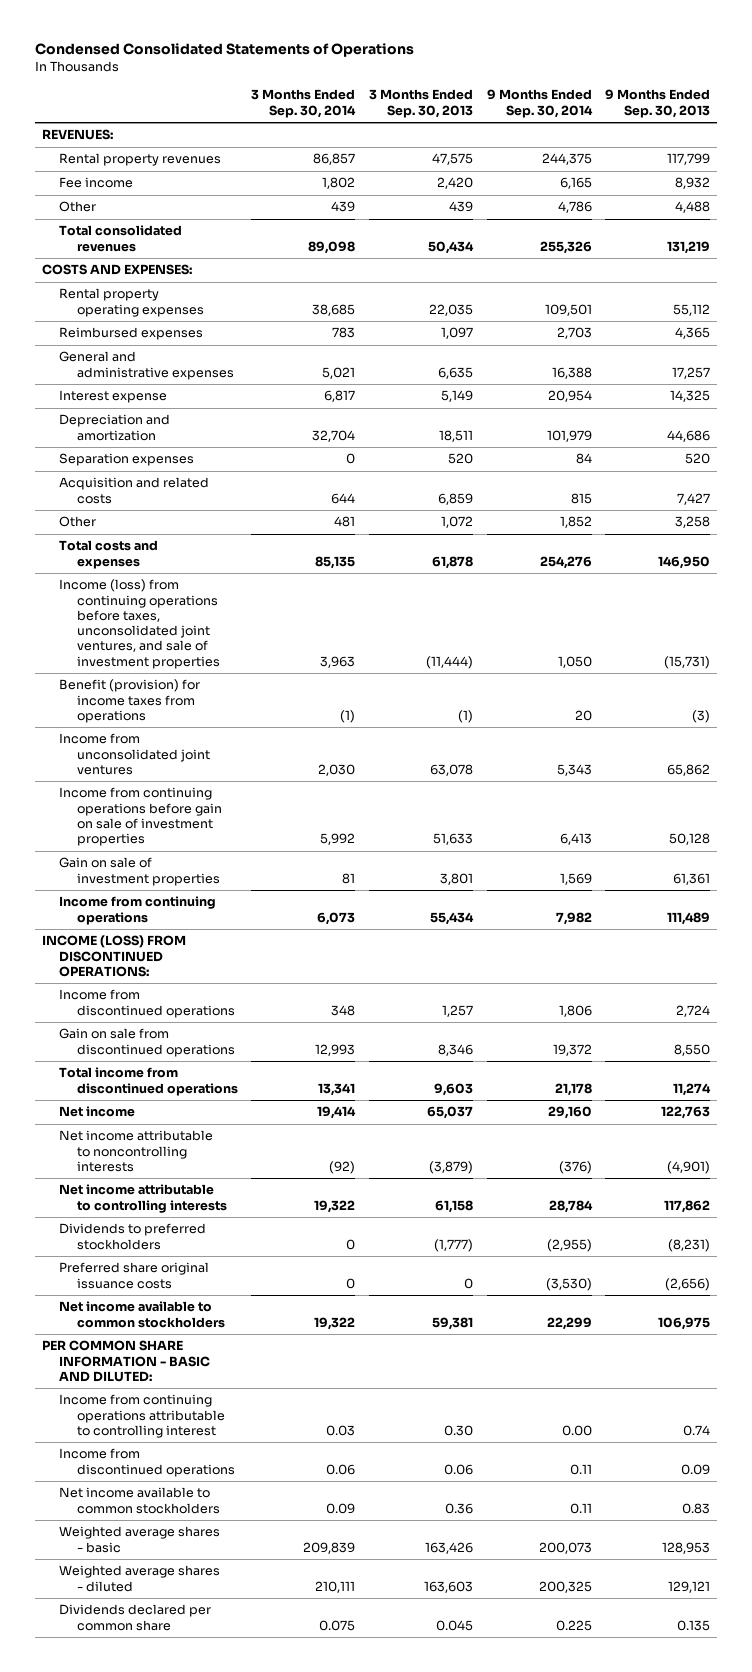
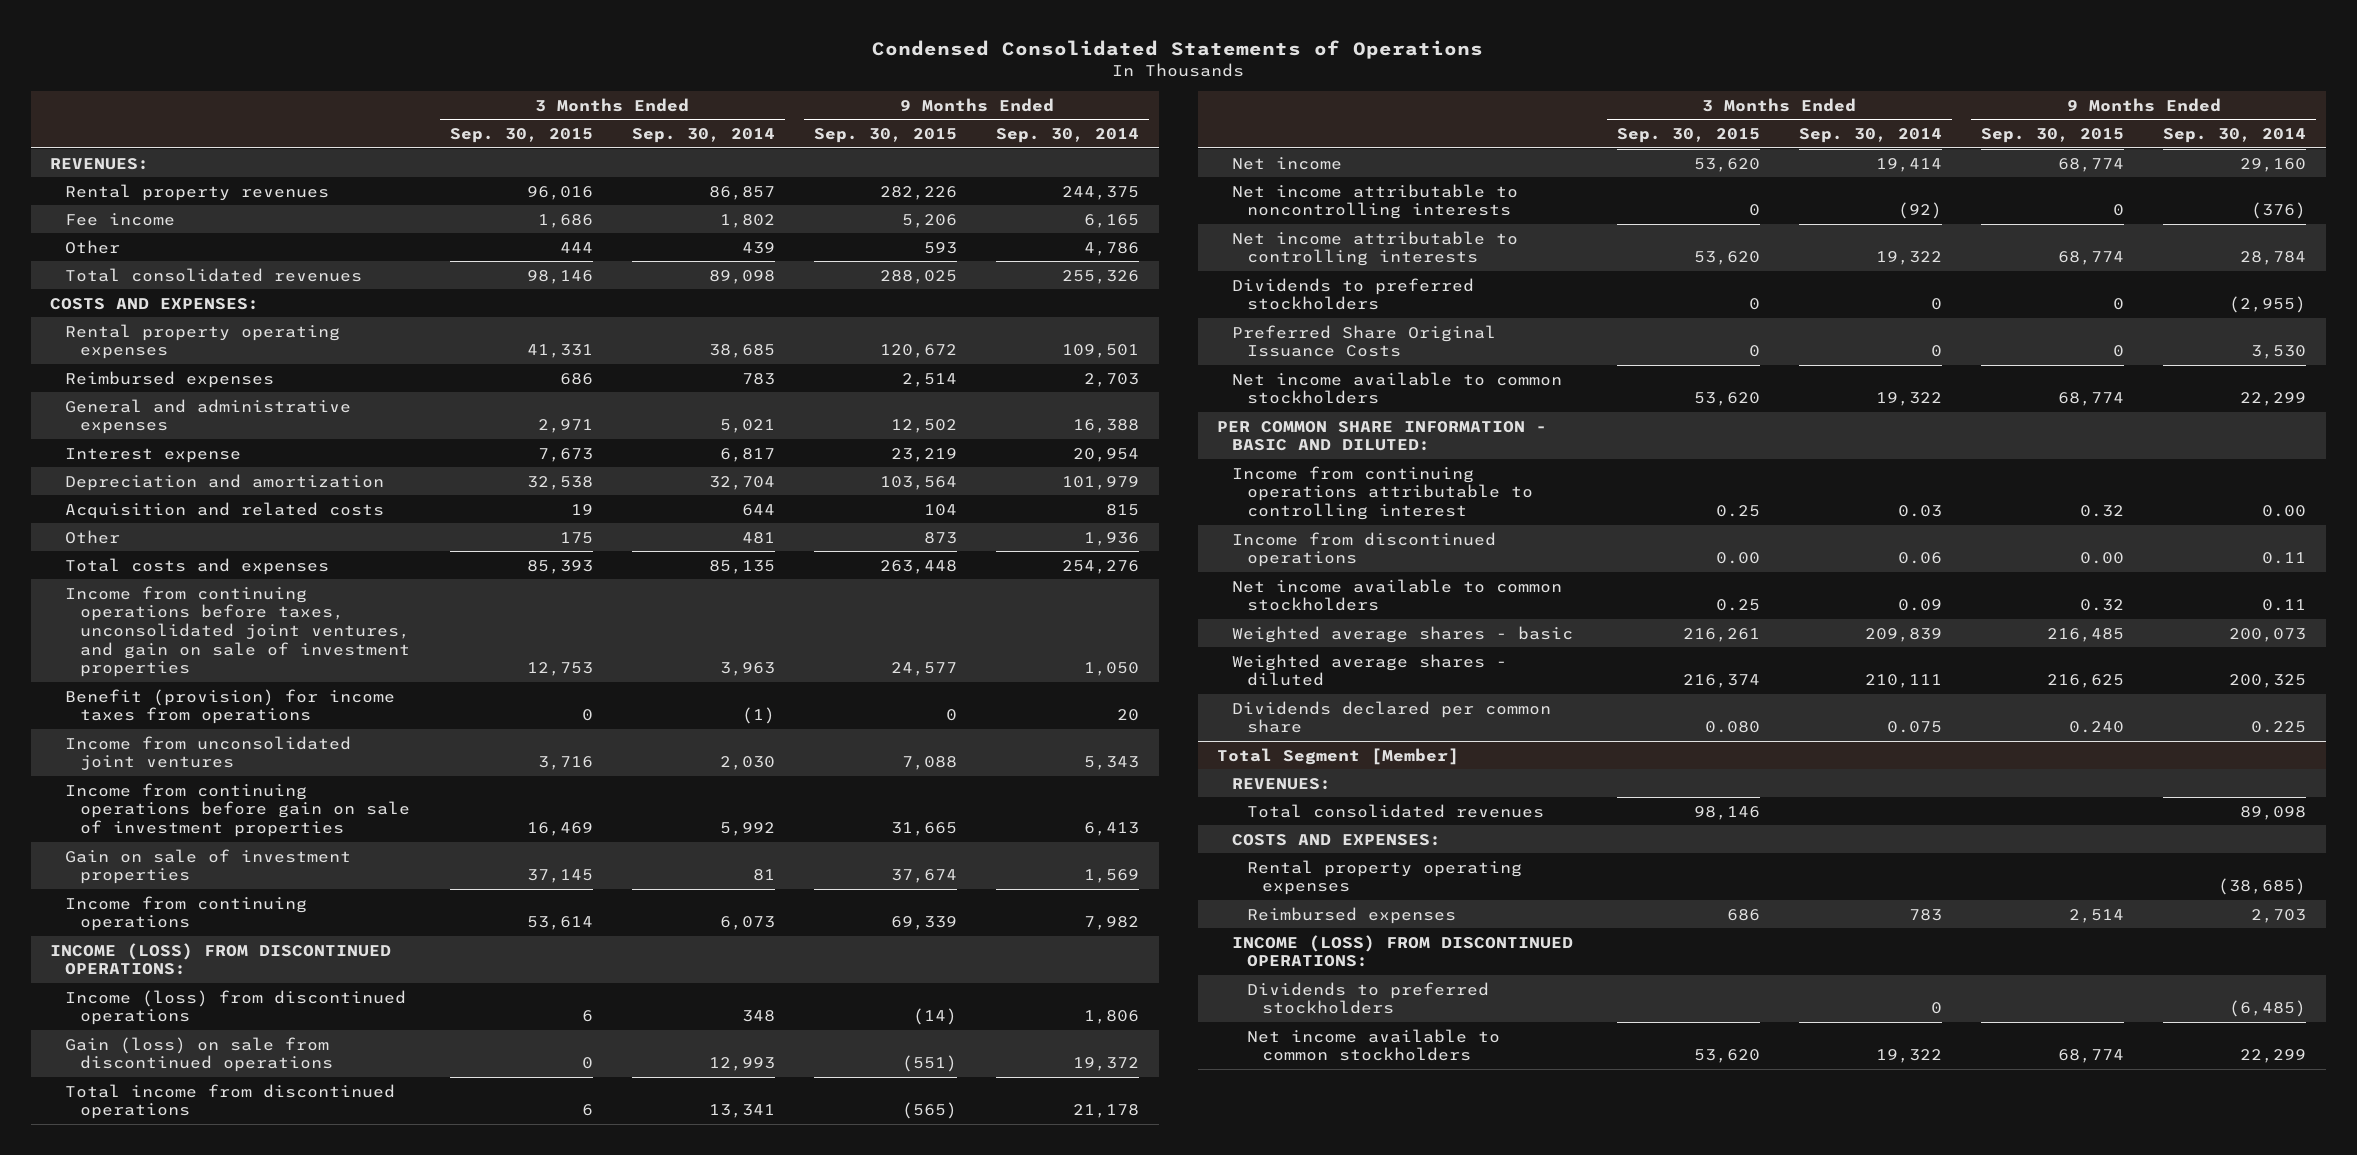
- | 3 Months Ended Sep. 30, 2014 | 3 Months Ended Sep. 30, 2013 | 9 Months Ended Sep. 30, 2014 | 9 Months Ended Sep. 30, 2013
+ | 3 Months Ended Sep. 30, 2015 | 3 Months Ended Sep. 30, 2014 | 9 Months Ended Sep. 30, 2015 | 9 Months Ended Sep. 30, 2014
- Separation expenses | 0 | 520 | 84 | 520
- Other | 481 | 1,072 | 1,852 | 3,258
+ Other | 175 | 481 | 873 | 1,936
- Income (loss) from continuing operations before taxes, unconsolidated joint ventures, and sale of investment properties | 3,963 | (11,444) | 1,050 | (15,731)
+ Income from continuing operations before taxes, unconsolidated joint ventures, and gain on sale of investment properties | 12,753 | 3,963 | 24,577 | 1,050
- Income from discontinued operations | 348 | 1,257 | 1,806 | 2,724
- Gain on sale from discontinued operations | 12,993 | 8,346 | 19,372 | 8,550
+ Income (loss) from discontinued operations | 6 | 348 | (14) | 1,806
+ Gain (loss) on sale from discontinued operations | 0 | 12,993 | (551) | 19,372
- Preferred share original issuance costs | 0 | 0 | (3,530) | (2,656)
+ Preferred Share Original Issuance Costs | 0 | 0 | 0 | 3,530
+ Total Segment [Member]
+ REVENUES:
+ Total consolidated revenues | 98,146 | | | 89,098
+ COSTS AND EXPENSES:
+ Rental property operating expenses | | | | (38,685)
+ Reimbursed expenses | 686 | 783 | 2,514 | 2,703
+ INCOME (LOSS) FROM DISCONTINUED OPERATIONS:
+ Dividends to preferred stockholders | | 0 | | (6,485)
+ Net income available to common stockholders | 53,620 | 19,322 | 68,774 | 22,299

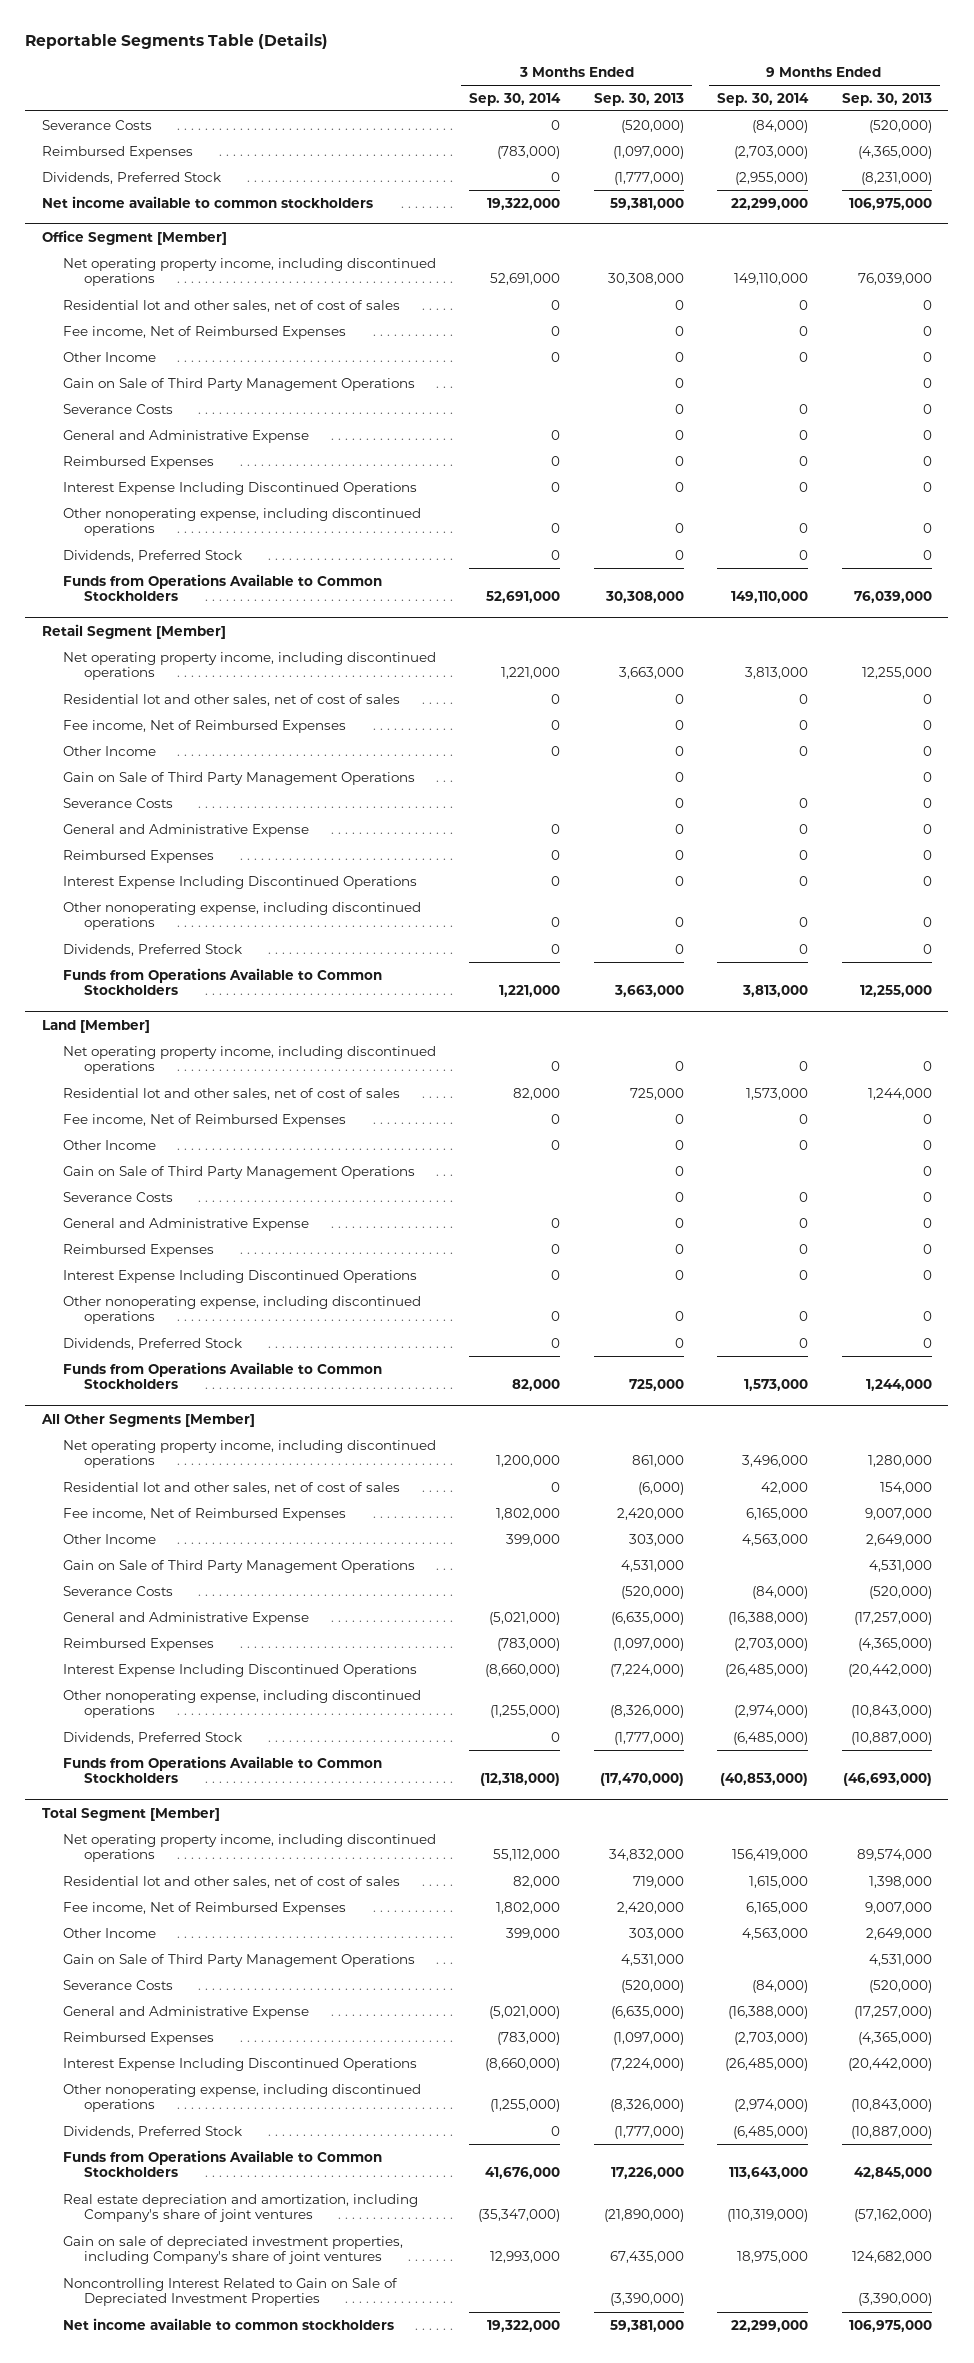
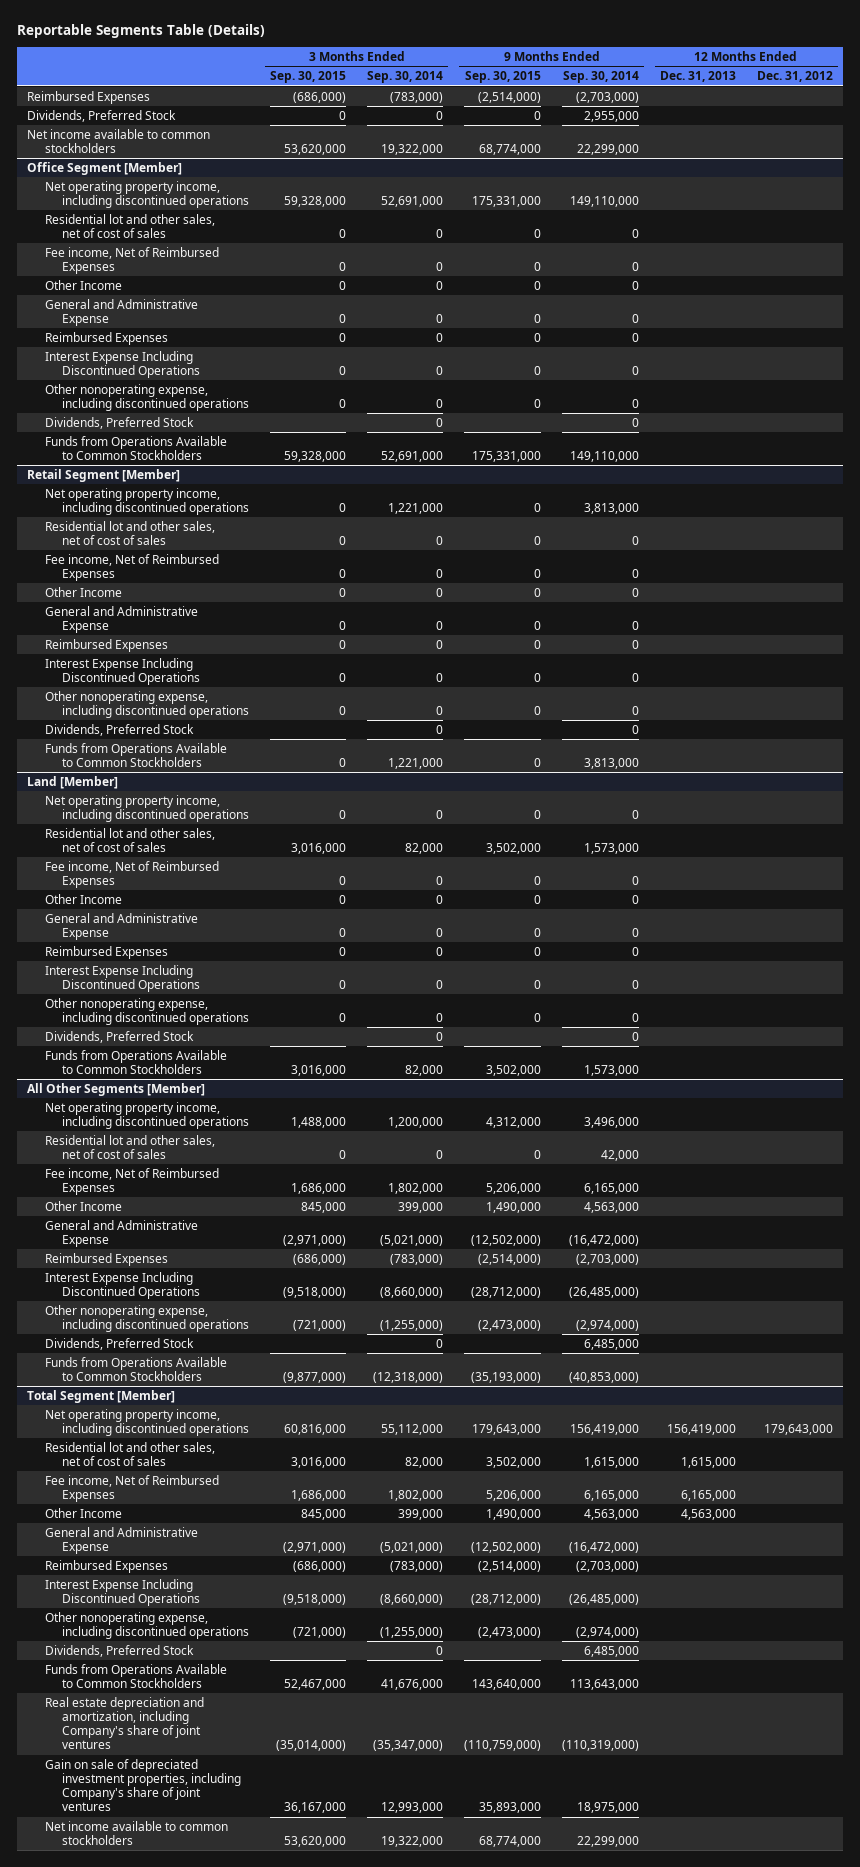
- | 3 Months Ended Sep. 30, 2014 | 3 Months Ended Sep. 30, 2013 | 9 Months Ended Sep. 30, 2014 | 9 Months Ended Sep. 30, 2013
+ | 3 Months Ended Sep. 30, 2015 | 3 Months Ended Sep. 30, 2014 | 9 Months Ended Sep. 30, 2015 | 9 Months Ended Sep. 30, 2014 | 12 Months Ended Dec. 31, 2013 | 12 Months Ended Dec. 31, 2012
- Severance Costs | 0 | (520,000) | (84,000) | (520,000)
- Dividends, Preferred Stock | 0 | (1,777,000) | (2,955,000) | (8,231,000)
+ Dividends, Preferred Stock | 0 | 0 | 0 | 2,955,000 | |
@ Office Segment [Member]
- Gain on Sale of Third Party Management Operations | | 0 | | 0
- Severance Costs | | 0 | 0 | 0
@ Retail Segment [Member]
- Gain on Sale of Third Party Management Operations | | 0 | | 0
- Severance Costs | | 0 | 0 | 0
@ Land [Member]
- Gain on Sale of Third Party Management Operations | | 0 | | 0
- Severance Costs | | 0 | 0 | 0
@ All Other Segments [Member]
- Gain on Sale of Third Party Management Operations | | 4,531,000 | | 4,531,000
- Severance Costs | | (520,000) | (84,000) | (520,000)
- General and Administrative Expense | (5,021,000) | (6,635,000) | (16,388,000) | (17,257,000)
+ General and Administrative Expense | (2,971,000) | (5,021,000) | (12,502,000) | (16,472,000) | |
- Dividends, Preferred Stock | 0 | (1,777,000) | (6,485,000) | (10,887,000)
+ Dividends, Preferred Stock | | 0 | | 6,485,000 | |
@ Total Segment [Member]
- Gain on Sale of Third Party Management Operations | | 4,531,000 | | 4,531,000
- Severance Costs | | (520,000) | (84,000) | (520,000)
- General and Administrative Expense | (5,021,000) | (6,635,000) | (16,388,000) | (17,257,000)
+ General and Administrative Expense | (2,971,000) | (5,021,000) | (12,502,000) | (16,472,000) | |
- Dividends, Preferred Stock | 0 | (1,777,000) | (6,485,000) | (10,887,000)
+ Dividends, Preferred Stock | | 0 | | 6,485,000 | |
- Noncontrolling Interest Related to Gain on Sale of Depreciated Investment Properties | | (3,390,000) | | (3,390,000)

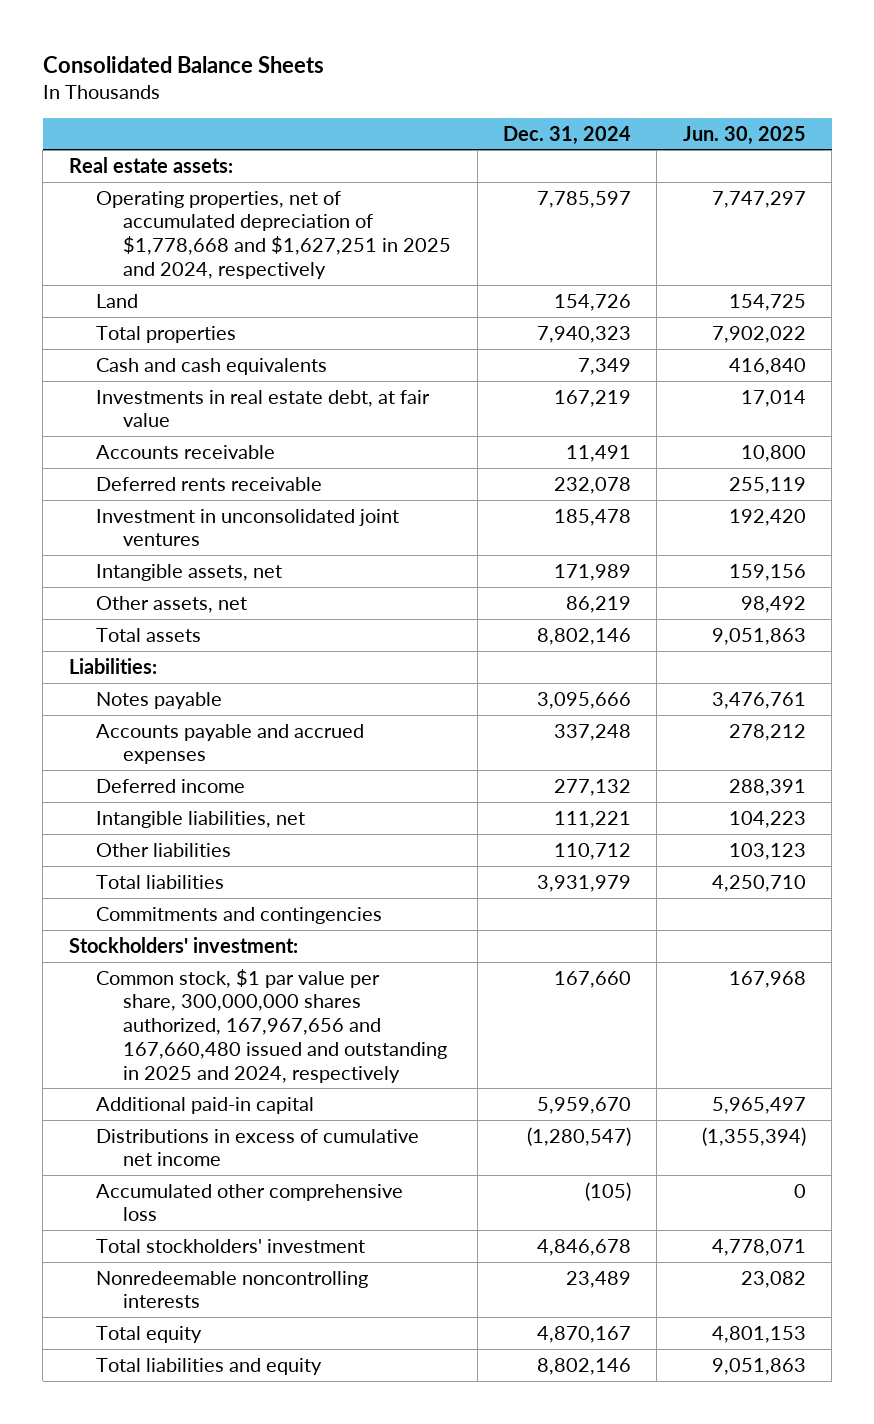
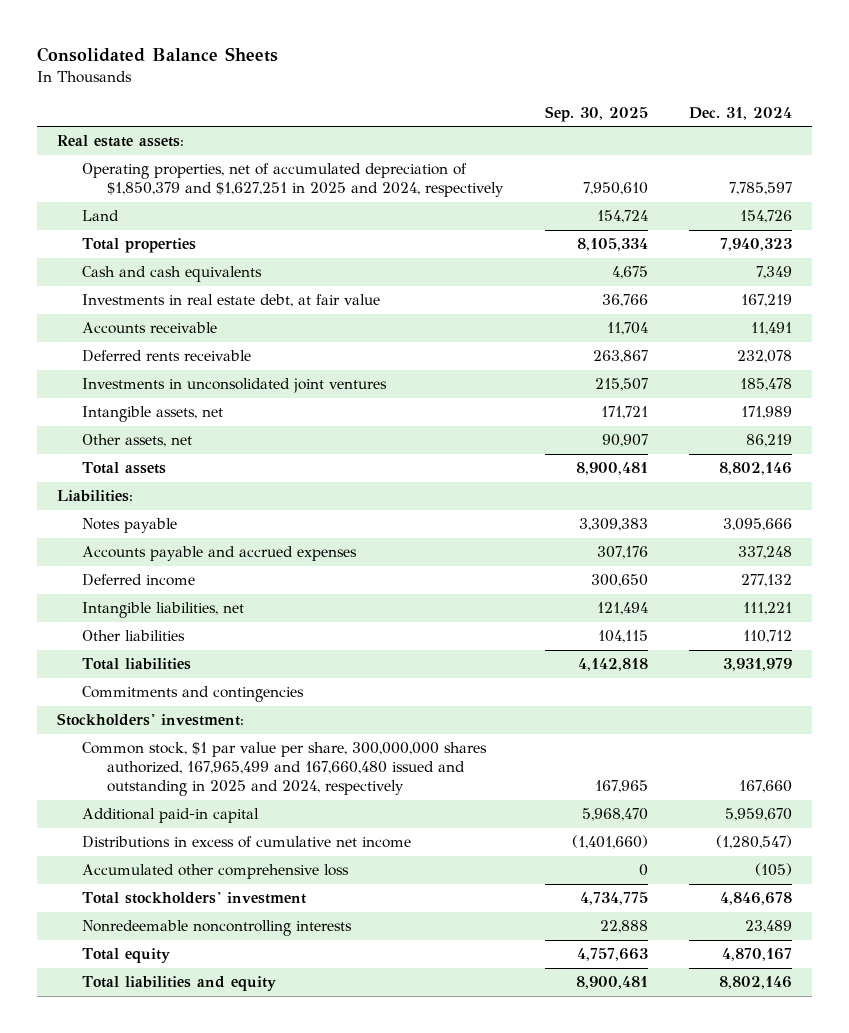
- | Dec. 31, 2024 | Jun. 30, 2025
+ | Sep. 30, 2025 | Dec. 31, 2024
- Operating properties, net of accumulated depreciation of $1,778,668 and $1,627,251 in 2025 and 2024, respectively | 7,785,597 | 7,747,297
+ Operating properties, net of accumulated depreciation of $1,850,379 and $1,627,251 in 2025 and 2024, respectively | 7,950,610 | 7,785,597
- Investment in unconsolidated joint ventures | 185,478 | 192,420
+ Investments in unconsolidated joint ventures | 215,507 | 185,478
- Common stock, $1 par value per share, 300,000,000 shares authorized, 167,967,656 and 167,660,480 issued and outstanding in 2025 and 2024, respectively | 167,660 | 167,968
+ Common stock, $1 par value per share, 300,000,000 shares authorized, 167,965,499 and 167,660,480 issued and outstanding in 2025 and 2024, respectively | 167,965 | 167,660

